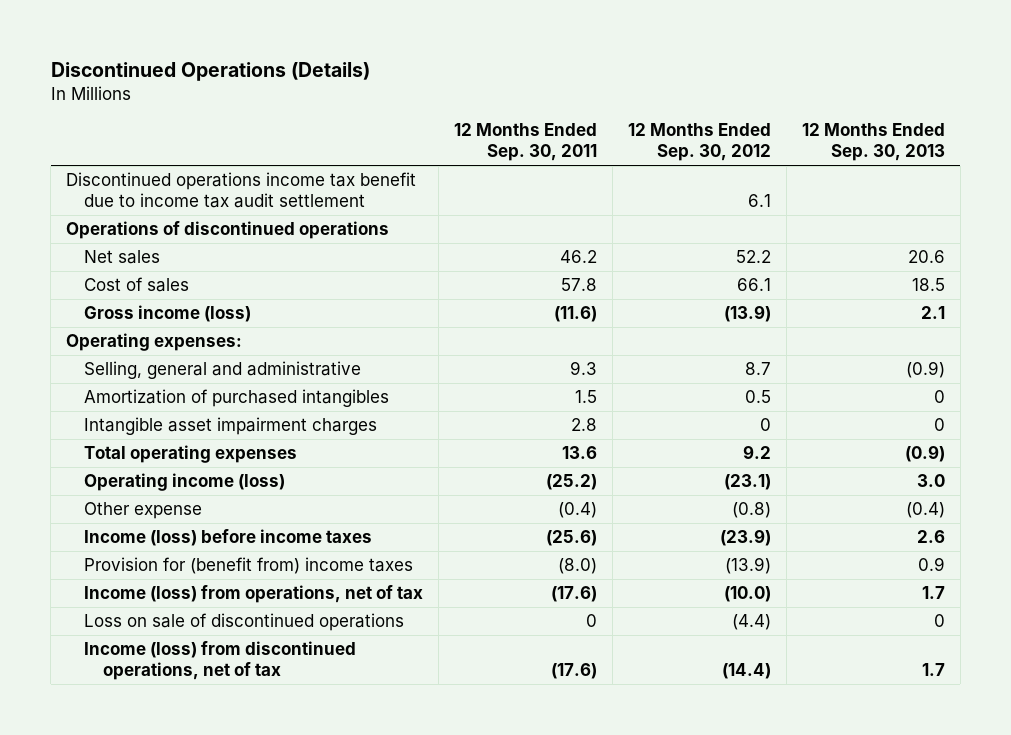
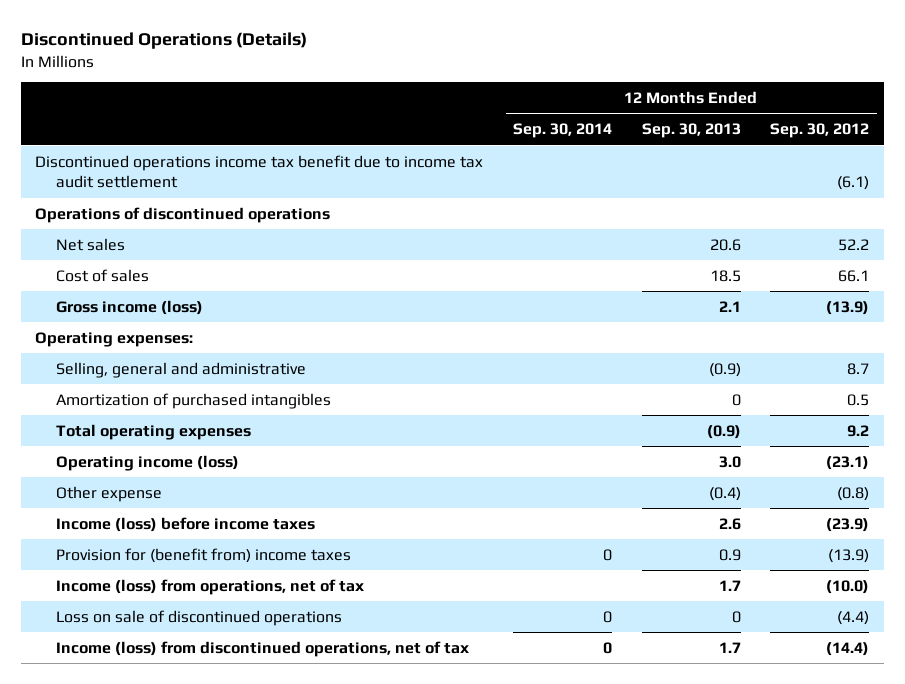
- | 12 Months Ended Sep. 30, 2011 | 12 Months Ended Sep. 30, 2012 | 12 Months Ended Sep. 30, 2013
+ | 12 Months Ended Sep. 30, 2014 | 12 Months Ended Sep. 30, 2013 | 12 Months Ended Sep. 30, 2012
- Discontinued operations income tax benefit due to income tax audit settlement | | 6.1 |
+ Discontinued operations income tax benefit due to income tax audit settlement | | | (6.1)
- Intangible asset impairment charges | 2.8 | 0 | 0

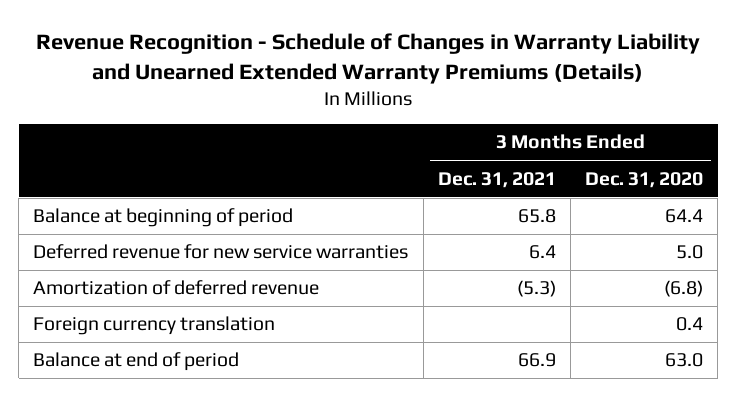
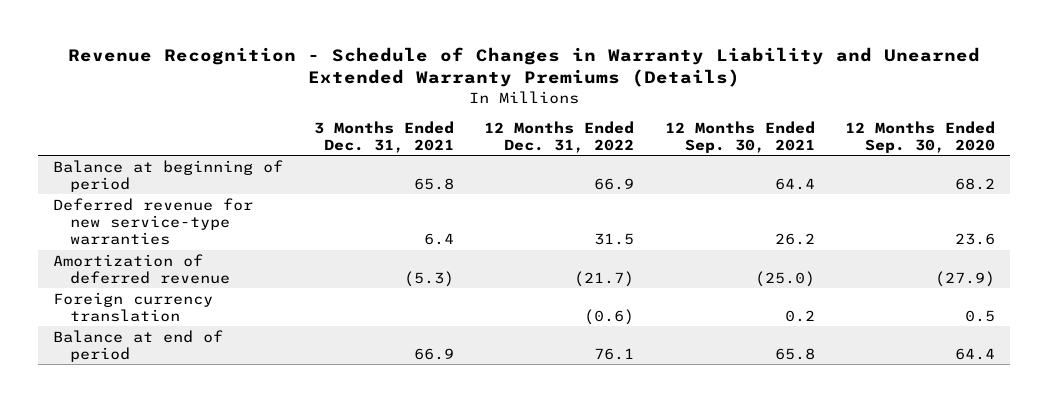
- | 3 Months Ended Dec. 31, 2021 | 3 Months Ended Dec. 31, 2020
+ | 3 Months Ended Dec. 31, 2021 | 12 Months Ended Dec. 31, 2022 | 12 Months Ended Sep. 30, 2021 | 12 Months Ended Sep. 30, 2020
- Deferred revenue for new service warranties | 6.4 | 5.0
+ Deferred revenue for new service-type warranties | 6.4 | 31.5 | 26.2 | 23.6

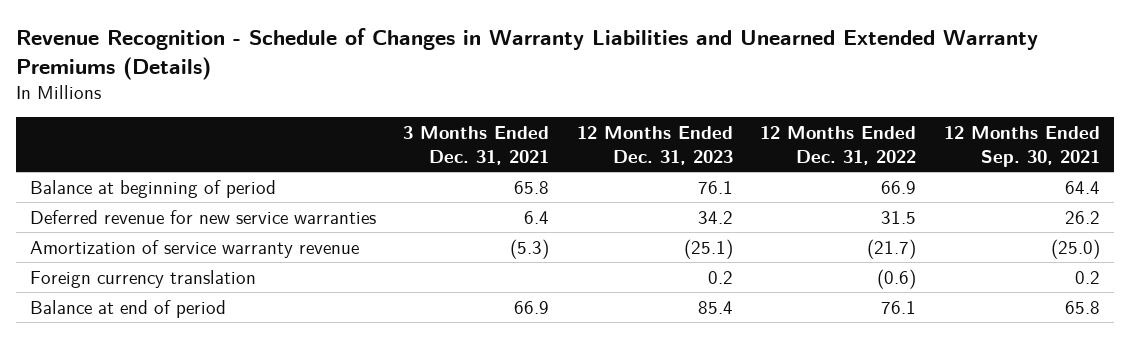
- Revenue Recognition - Schedule of Changes in Warranty Liability and Unearned Extended Warranty Premiums (Details)
+ Revenue Recognition - Schedule of Changes in Warranty Liabilities and Unearned Extended Warranty Premiums (Details)
- | 3 Months Ended Dec. 31, 2021 | 12 Months Ended Dec. 31, 2022 | 12 Months Ended Sep. 30, 2021 | 12 Months Ended Sep. 30, 2020
+ | 3 Months Ended Dec. 31, 2021 | 12 Months Ended Dec. 31, 2023 | 12 Months Ended Dec. 31, 2022 | 12 Months Ended Sep. 30, 2021
- Deferred revenue for new service-type warranties | 6.4 | 31.5 | 26.2 | 23.6
- Amortization of deferred revenue | (5.3) | (21.7) | (25.0) | (27.9)
+ Deferred revenue for new service warranties | 6.4 | 34.2 | 31.5 | 26.2
+ Amortization of service warranty revenue | (5.3) | (25.1) | (21.7) | (25.0)

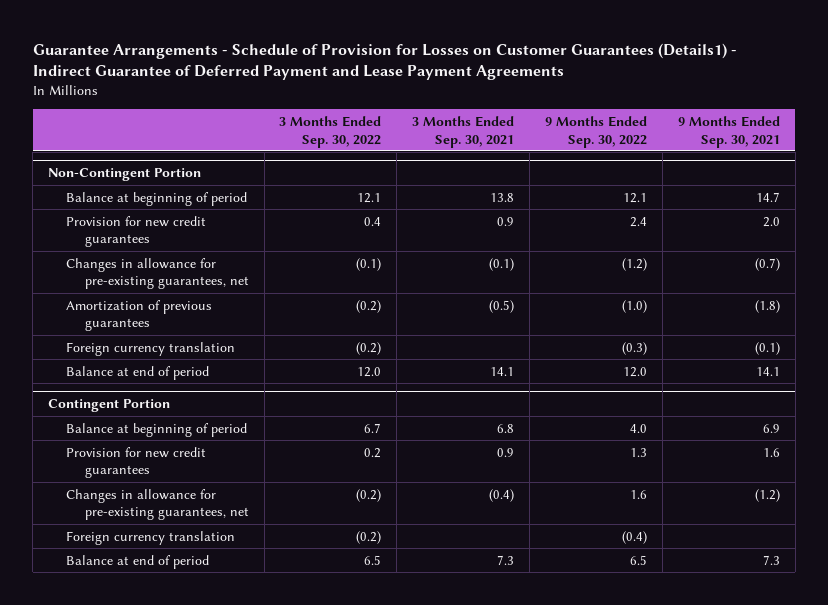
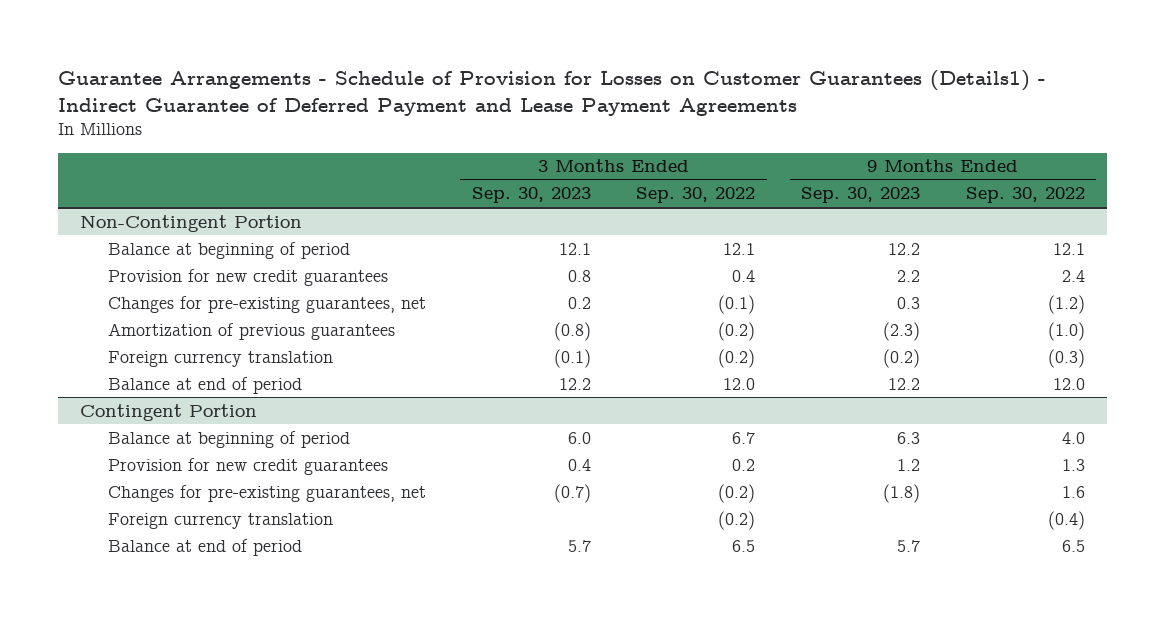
- | 3 Months Ended Sep. 30, 2022 | 3 Months Ended Sep. 30, 2021 | 9 Months Ended Sep. 30, 2022 | 9 Months Ended Sep. 30, 2021
+ | 3 Months Ended Sep. 30, 2023 | 3 Months Ended Sep. 30, 2022 | 9 Months Ended Sep. 30, 2023 | 9 Months Ended Sep. 30, 2022
@ Non-Contingent Portion
- Changes in allowance for pre-existing guarantees, net | (0.1) | (0.1) | (1.2) | (0.7)
+ Changes for pre-existing guarantees, net | 0.2 | (0.1) | 0.3 | (1.2)
@ Contingent Portion
- Changes in allowance for pre-existing guarantees, net | (0.2) | (0.4) | 1.6 | (1.2)
+ Changes for pre-existing guarantees, net | (0.7) | (0.2) | (1.8) | 1.6

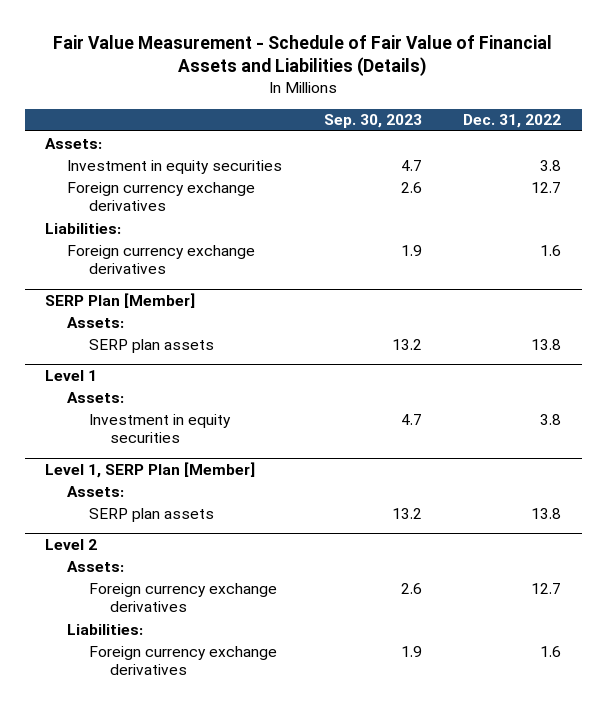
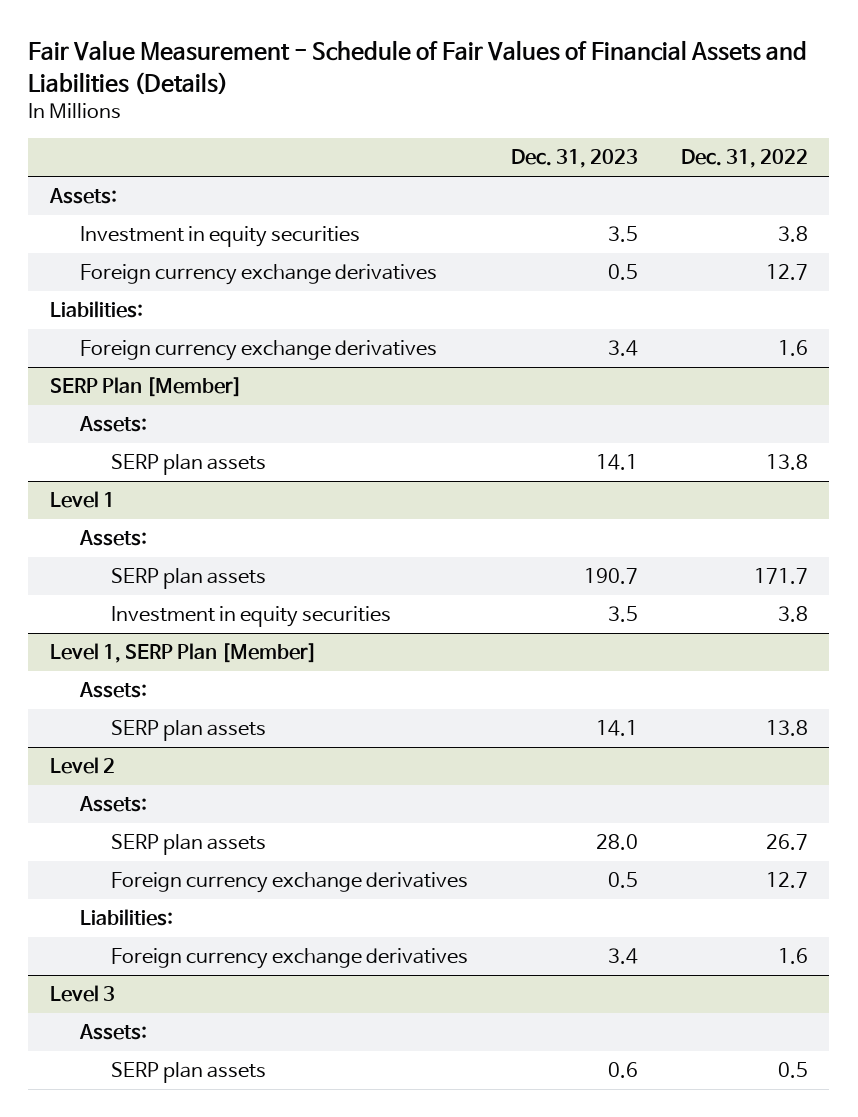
- Fair Value Measurement - Schedule of Fair Value of Financial Assets and Liabilities (Details)
+ Fair Value Measurement - Schedule of Fair Values of Financial Assets and Liabilities (Details)
- | Sep. 30, 2023 | Dec. 31, 2022
+ | Dec. 31, 2023 | Dec. 31, 2022
@ Level 1
+ SERP plan assets | 190.7 | 171.7
@ Level 2
+ SERP plan assets | 28.0 | 26.7
+ Level 3
+ Assets:
+ SERP plan assets | 0.6 | 0.5

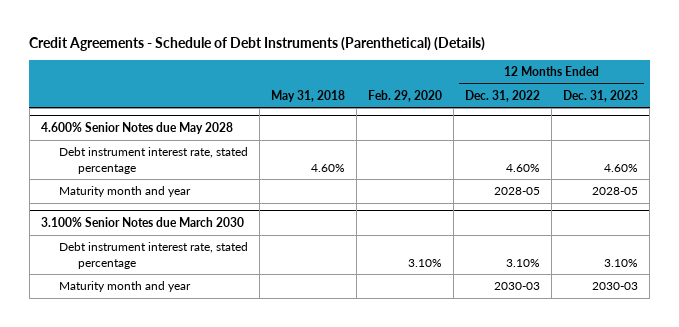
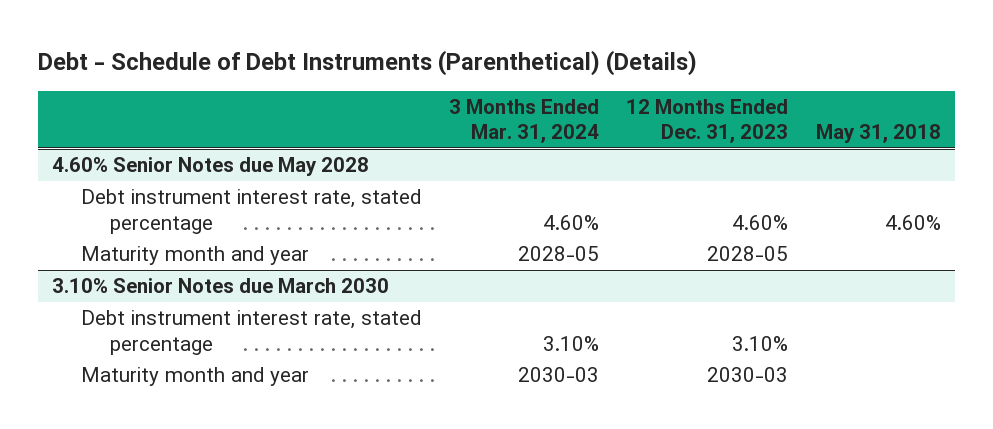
- Credit Agreements - Schedule of Debt Instruments (Parenthetical) (Details)
+ Debt - Schedule of Debt Instruments (Parenthetical) (Details)
- | May 31, 2018 | Feb. 29, 2020 | 12 Months Ended Dec. 31, 2022 | 12 Months Ended Dec. 31, 2023
+ | 3 Months Ended Mar. 31, 2024 | 12 Months Ended Dec. 31, 2023 | May 31, 2018
- 4.600% Senior Notes due May 2028
+ 4.60% Senior Notes due May 2028
- 3.100% Senior Notes due March 2030
+ 3.10% Senior Notes due March 2030

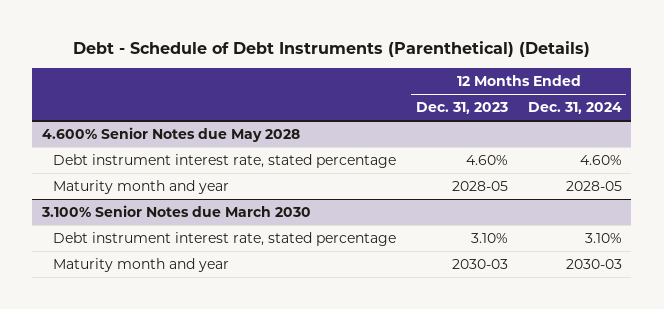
- | 3 Months Ended Mar. 31, 2024 | 12 Months Ended Dec. 31, 2023 | May 31, 2018
+ | 12 Months Ended Dec. 31, 2023 | 12 Months Ended Dec. 31, 2024
- 4.60% Senior Notes due May 2028
+ 4.600% Senior Notes due May 2028
- 3.10% Senior Notes due March 2030
+ 3.100% Senior Notes due March 2030

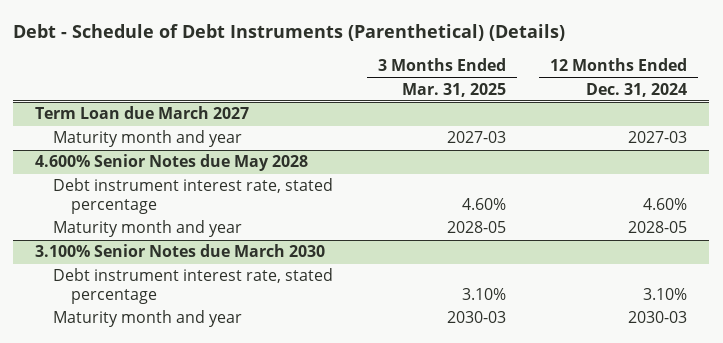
- | 12 Months Ended Dec. 31, 2023 | 12 Months Ended Dec. 31, 2024
+ | 3 Months Ended Mar. 31, 2025 | 12 Months Ended Dec. 31, 2024
+ Term Loan due March 2027
+ Maturity month and year | 2027-03 | 2027-03

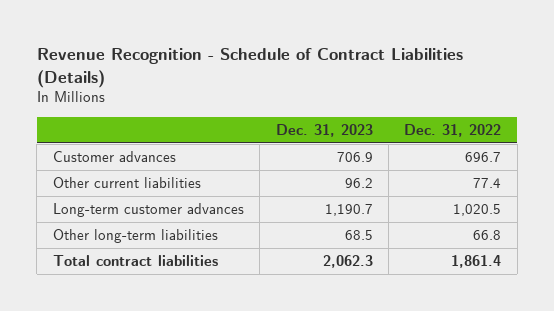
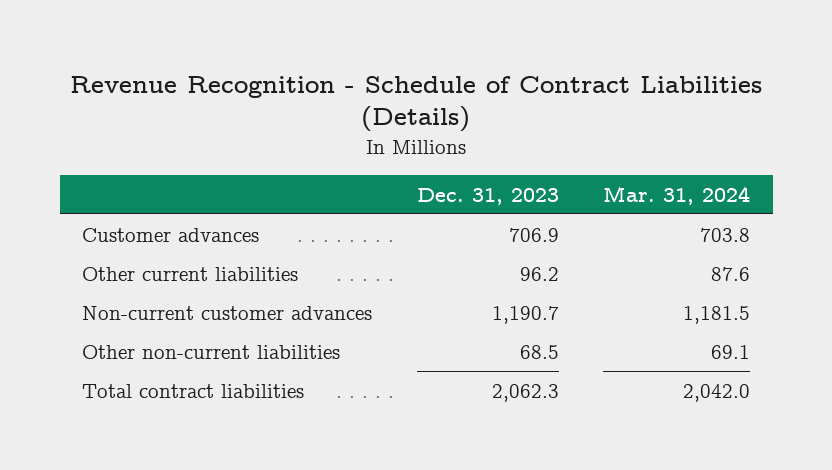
- | Dec. 31, 2023 | Dec. 31, 2022
+ | Dec. 31, 2023 | Mar. 31, 2024
- Long-term customer advances | 1,190.7 | 1,020.5
- Other long-term liabilities | 68.5 | 66.8
+ Non-current customer advances | 1,190.7 | 1,181.5
+ Other non-current liabilities | 68.5 | 69.1

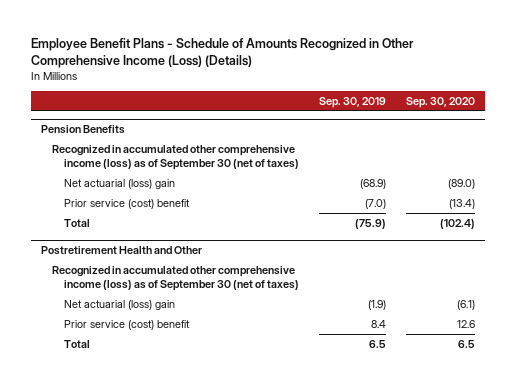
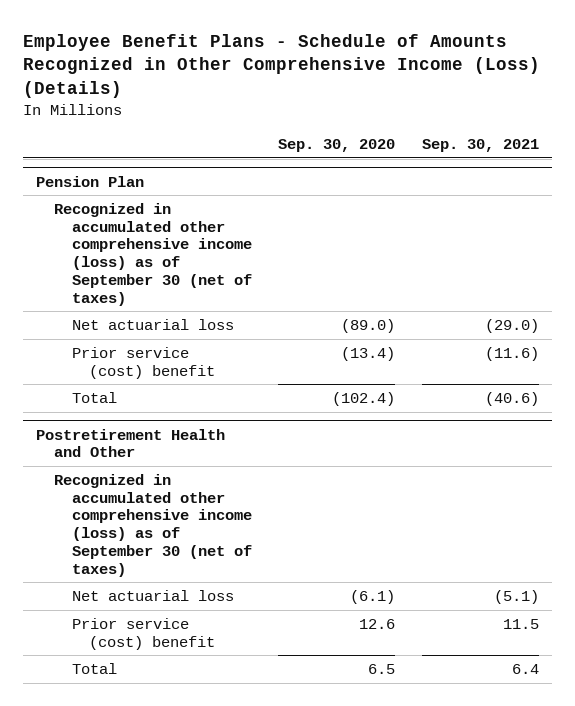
- | Sep. 30, 2019 | Sep. 30, 2020
+ | Sep. 30, 2020 | Sep. 30, 2021
- Pension Benefits
+ Pension Plan
- Net actuarial (loss) gain | (68.9) | (89.0)
+ Net actuarial loss | (89.0) | (29.0)
@ Postretirement Health and Other
- Net actuarial (loss) gain | (1.9) | (6.1)
+ Net actuarial loss | (6.1) | (5.1)

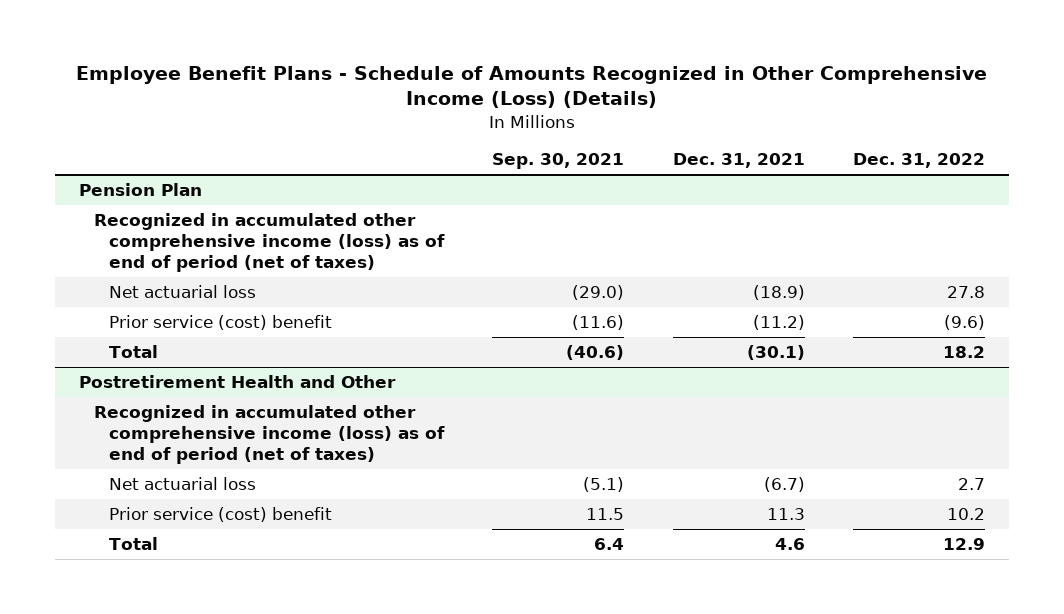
- | Sep. 30, 2020 | Sep. 30, 2021
+ | Sep. 30, 2021 | Dec. 31, 2021 | Dec. 31, 2022
@ Pension Plan
- Recognized in accumulated other comprehensive income (loss) as of September 30 (net of taxes)
+ Recognized in accumulated other comprehensive income (loss) as of end of period (net of taxes)
@ Postretirement Health and Other
- Recognized in accumulated other comprehensive income (loss) as of September 30 (net of taxes)
+ Recognized in accumulated other comprehensive income (loss) as of end of period (net of taxes)

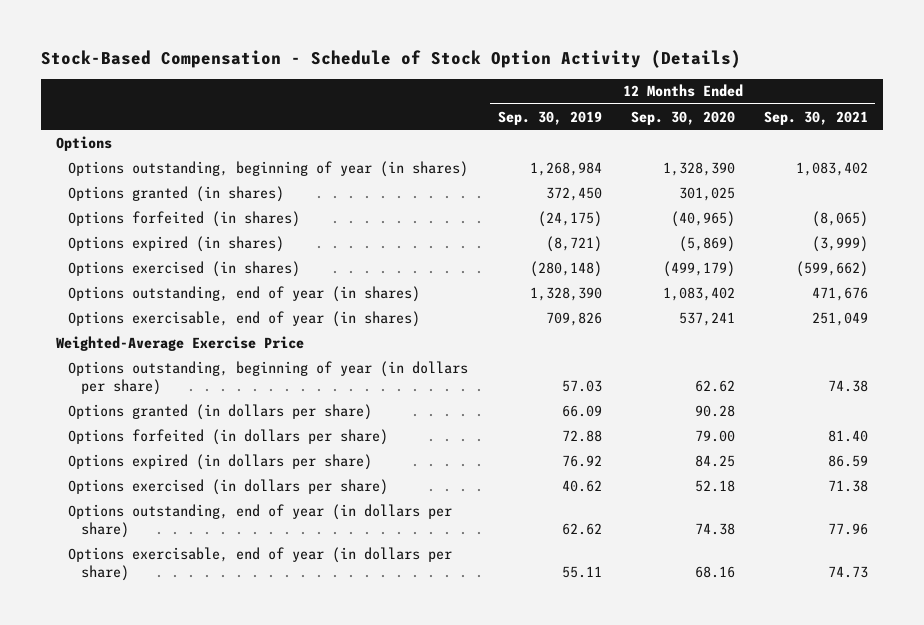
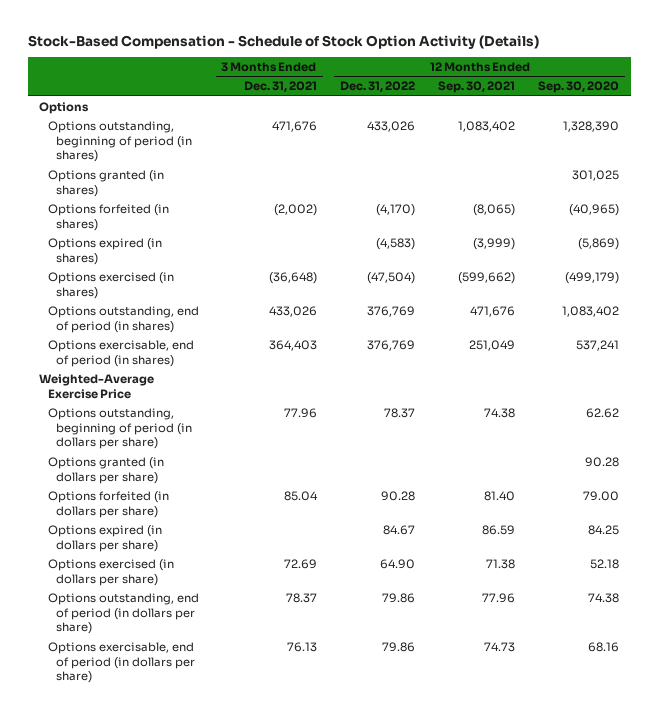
- | 12 Months Ended Sep. 30, 2019 | 12 Months Ended Sep. 30, 2020 | 12 Months Ended Sep. 30, 2021
+ | 3 Months Ended Dec. 31, 2021 | 12 Months Ended Dec. 31, 2022 | 12 Months Ended Sep. 30, 2021 | 12 Months Ended Sep. 30, 2020
- Options outstanding, beginning of year (in shares) | 1,268,984 | 1,328,390 | 1,083,402
+ Options outstanding, beginning of period (in shares) | 471,676 | 433,026 | 1,083,402 | 1,328,390
- Options outstanding, end of year (in shares) | 1,328,390 | 1,083,402 | 471,676
- Options exercisable, end of year (in shares) | 709,826 | 537,241 | 251,049
+ Options outstanding, end of period (in shares) | 433,026 | 376,769 | 471,676 | 1,083,402
+ Options exercisable, end of period (in shares) | 364,403 | 376,769 | 251,049 | 537,241
- Options outstanding, beginning of year (in dollars per share) | 57.03 | 62.62 | 74.38
+ Options outstanding, beginning of period (in dollars per share) | 77.96 | 78.37 | 74.38 | 62.62
- Options outstanding, end of year (in dollars per share) | 62.62 | 74.38 | 77.96
- Options exercisable, end of year (in dollars per share) | 55.11 | 68.16 | 74.73
+ Options outstanding, end of period (in dollars per share) | 78.37 | 79.86 | 77.96 | 74.38
+ Options exercisable, end of period (in dollars per share) | 76.13 | 79.86 | 74.73 | 68.16

